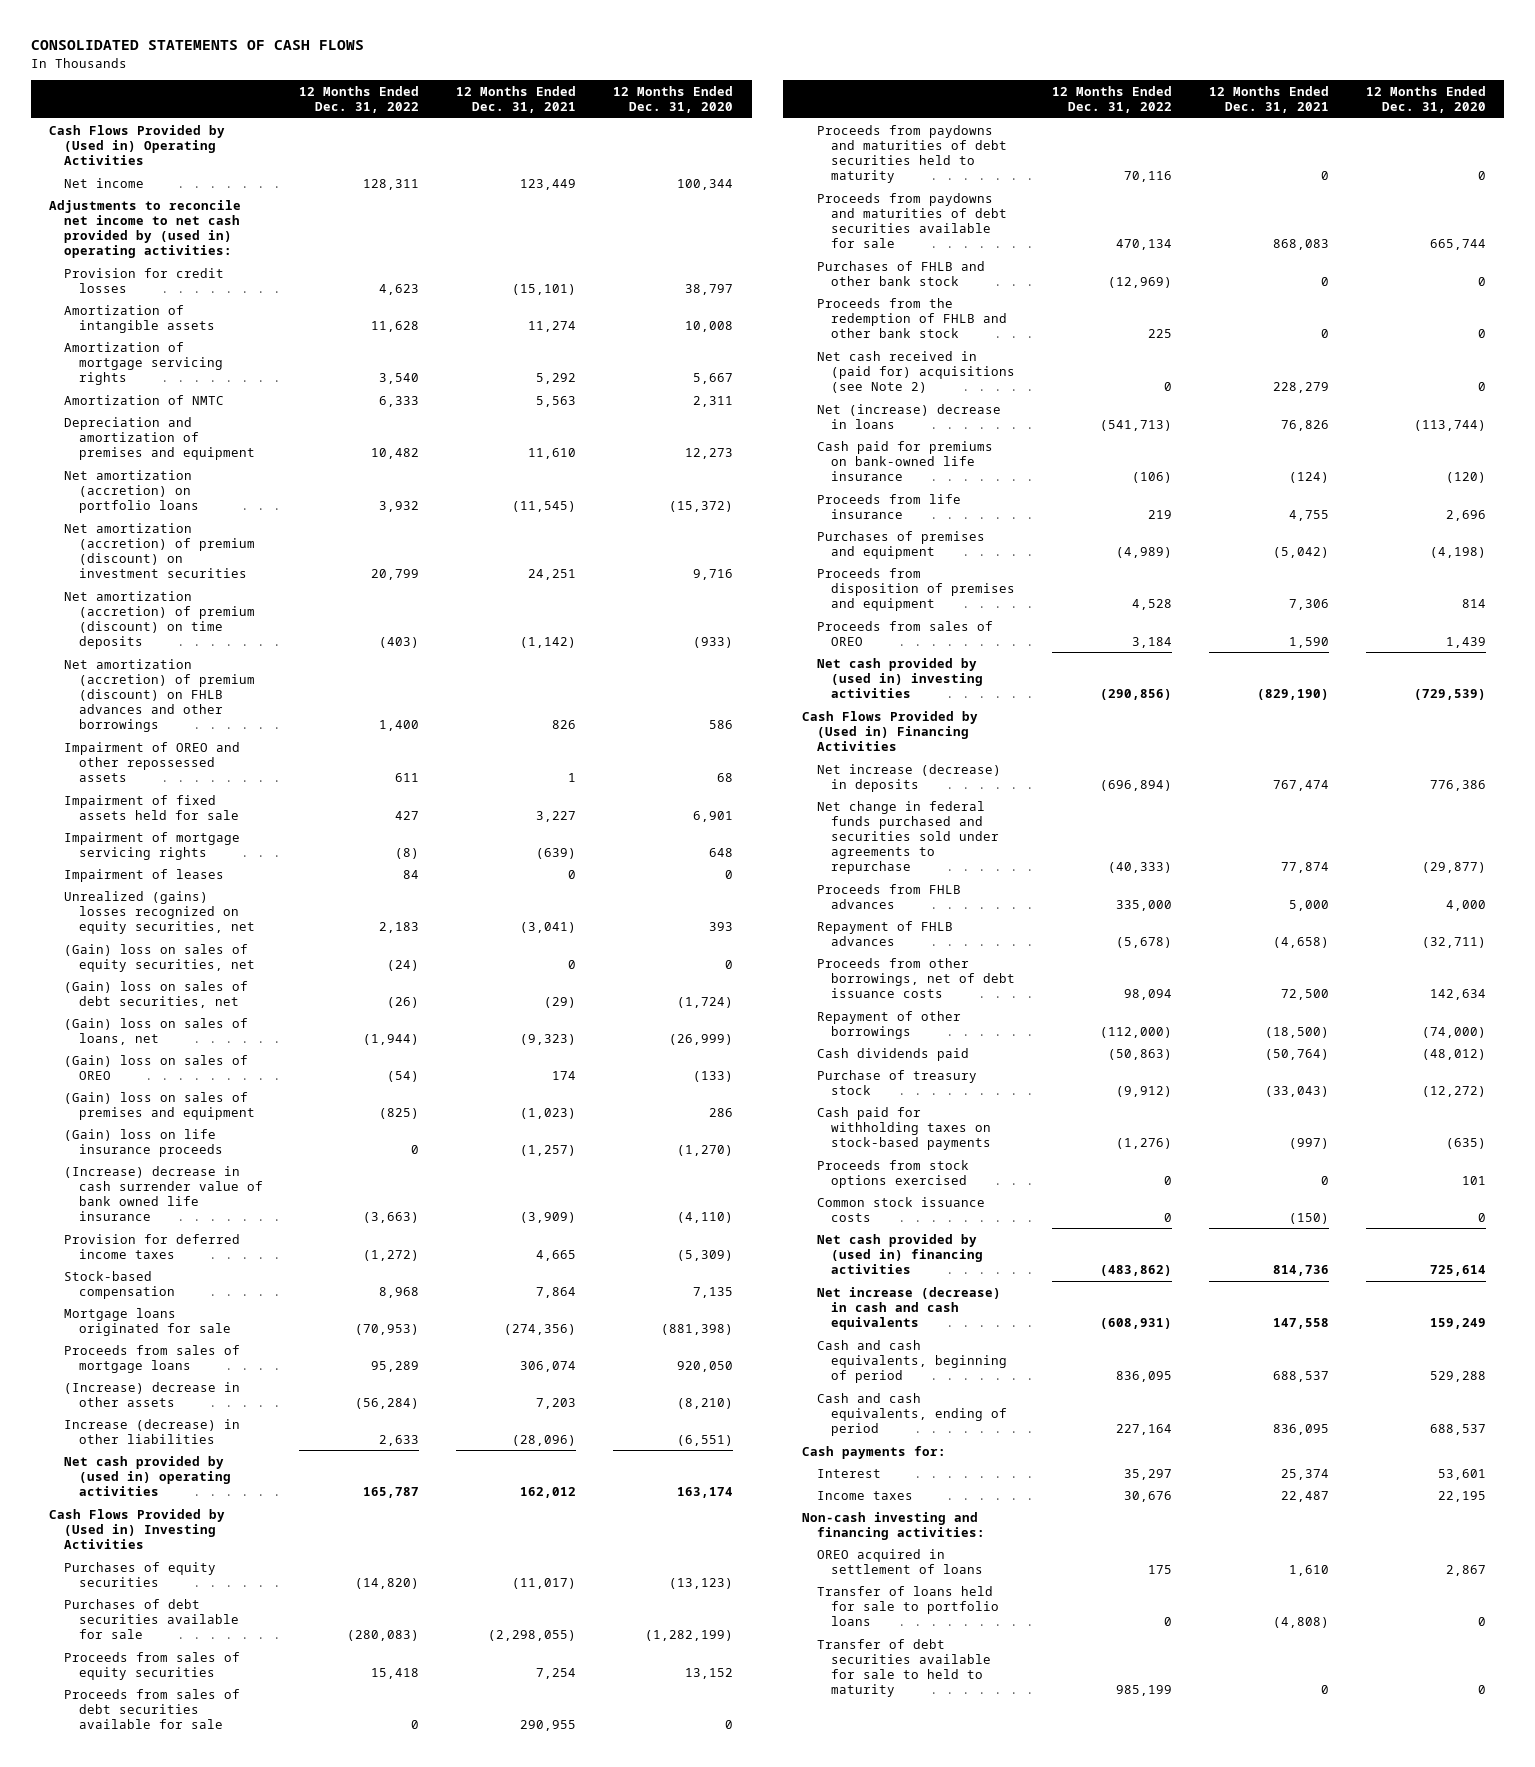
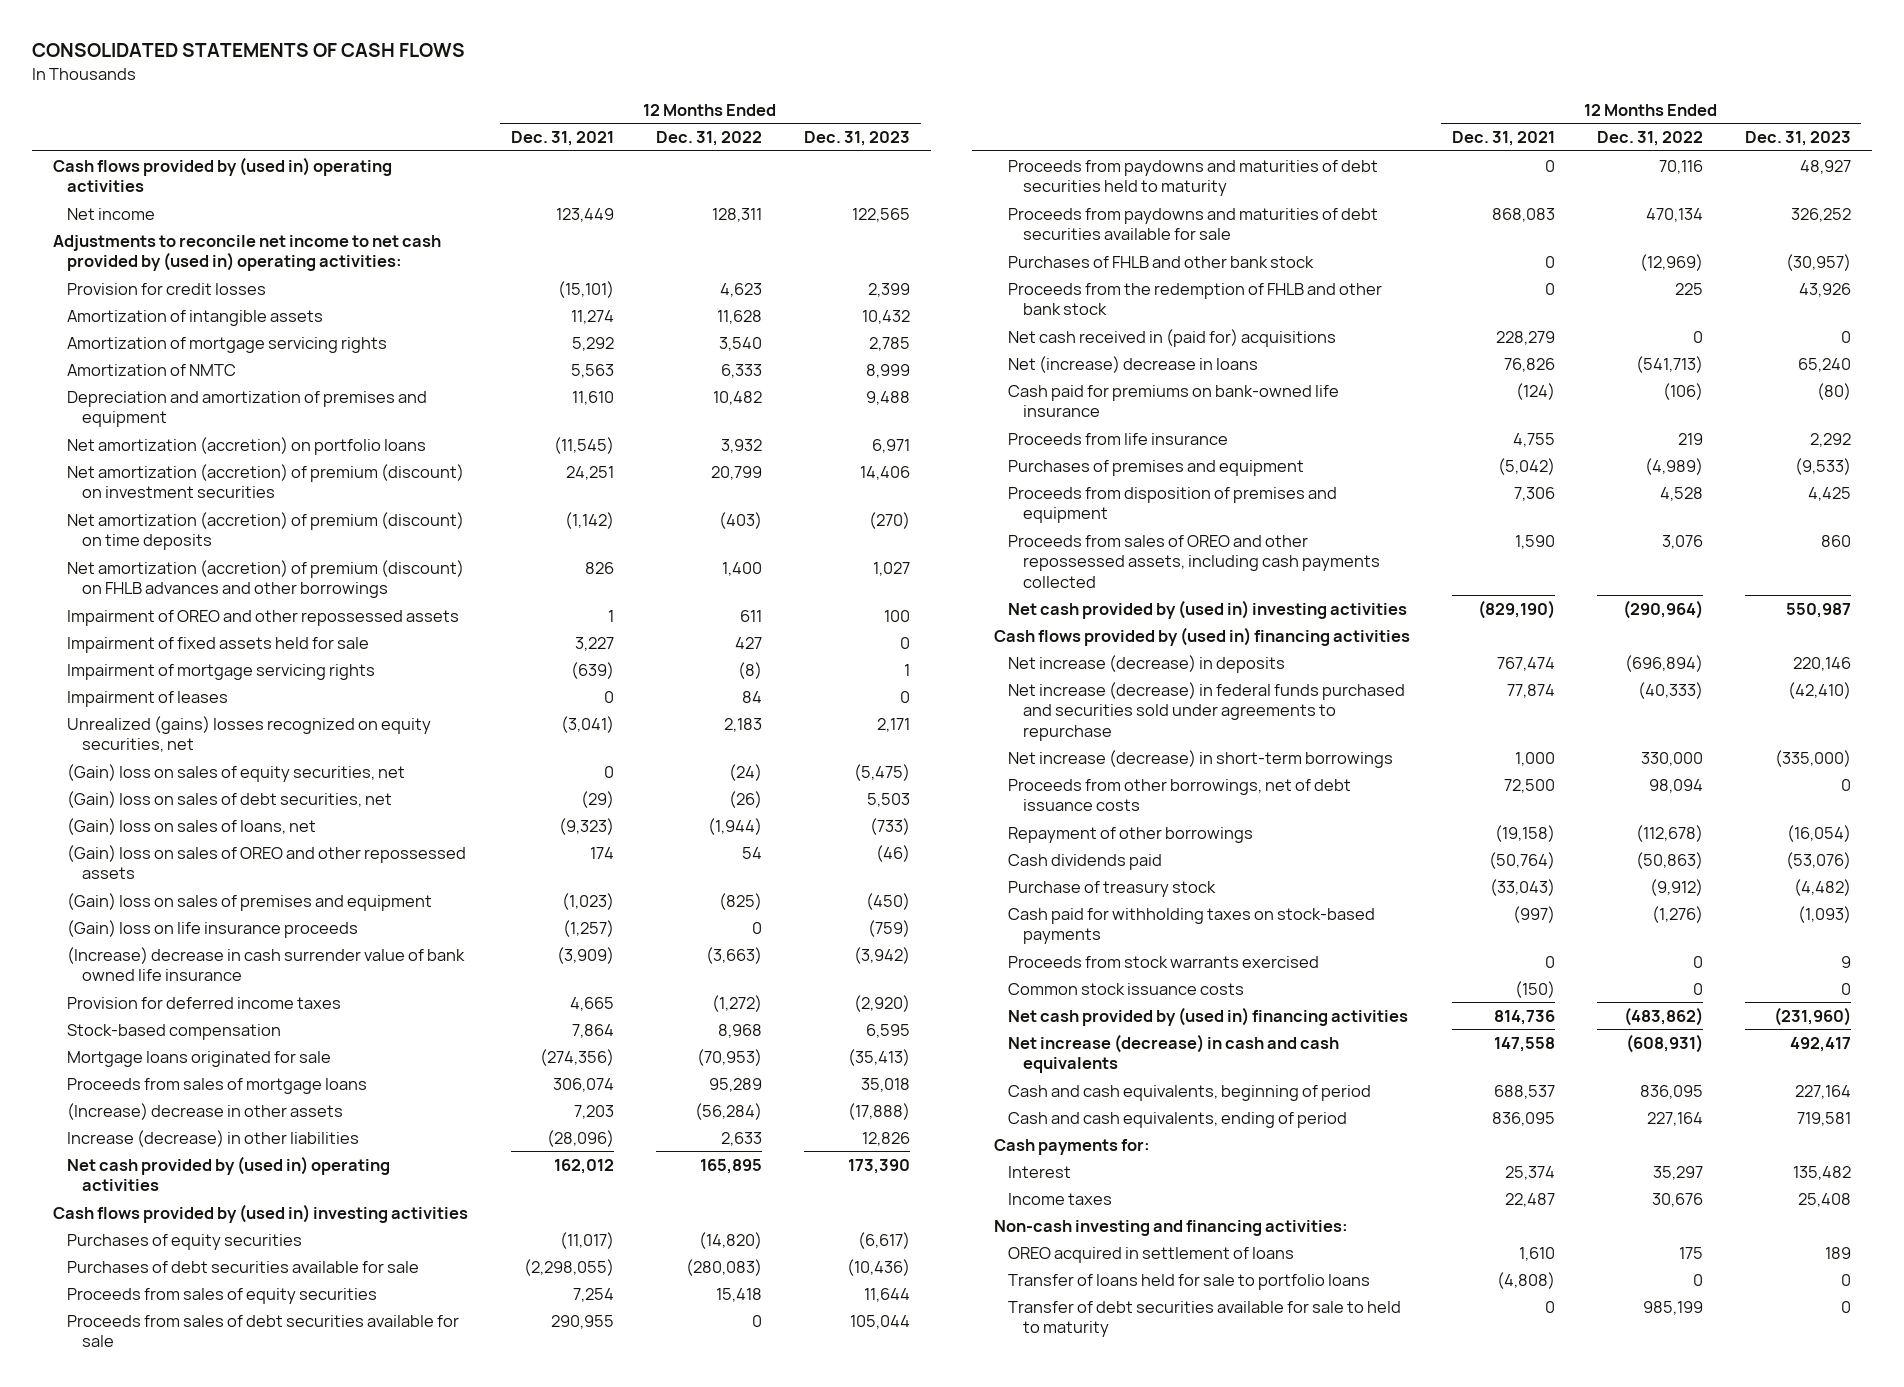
- | 12 Months Ended Dec. 31, 2022 | 12 Months Ended Dec. 31, 2021 | 12 Months Ended Dec. 31, 2020
+ | 12 Months Ended Dec. 31, 2021 | 12 Months Ended Dec. 31, 2022 | 12 Months Ended Dec. 31, 2023
- Cash Flows Provided by (Used in) Operating Activities
+ Cash flows provided by (used in) operating activities
- (Gain) loss on sales of OREO | (54) | 174 | (133)
+ (Gain) loss on sales of OREO and other repossessed assets | 174 | 54 | (46)
- Net cash provided by (used in) operating activities | 165,787 | 162,012 | 163,174
- Cash Flows Provided by (Used in) Investing Activities
+ Net cash provided by (used in) operating activities | 162,012 | 165,895 | 173,390
+ Cash flows provided by (used in) investing activities
- Net cash received in (paid for) acquisitions (see Note 2) | 0 | 228,279 | 0
+ Net cash received in (paid for) acquisitions | 228,279 | 0 | 0
- Proceeds from sales of OREO | 3,184 | 1,590 | 1,439
- Net cash provided by (used in) investing activities | (290,856) | (829,190) | (729,539)
- Cash Flows Provided by (Used in) Financing Activities
+ Proceeds from sales of OREO and other repossessed assets, including cash payments collected | 1,590 | 3,076 | 860
+ Net cash provided by (used in) investing activities | (829,190) | (290,964) | 550,987
+ Cash flows provided by (used in) financing activities
- Net change in federal funds purchased and securities sold under agreements to repurchase | (40,333) | 77,874 | (29,877)
- Proceeds from FHLB advances | 335,000 | 5,000 | 4,000
- Repayment of FHLB advances | (5,678) | (4,658) | (32,711)
+ Net increase (decrease) in federal funds purchased and securities sold under agreements to repurchase | 77,874 | (40,333) | (42,410)
+ Net increase (decrease) in short-term borrowings | 1,000 | 330,000 | (335,000)
- Repayment of other borrowings | (112,000) | (18,500) | (74,000)
+ Repayment of other borrowings | (19,158) | (112,678) | (16,054)
- Proceeds from stock options exercised | 0 | 0 | 101
+ Proceeds from stock warrants exercised | 0 | 0 | 9

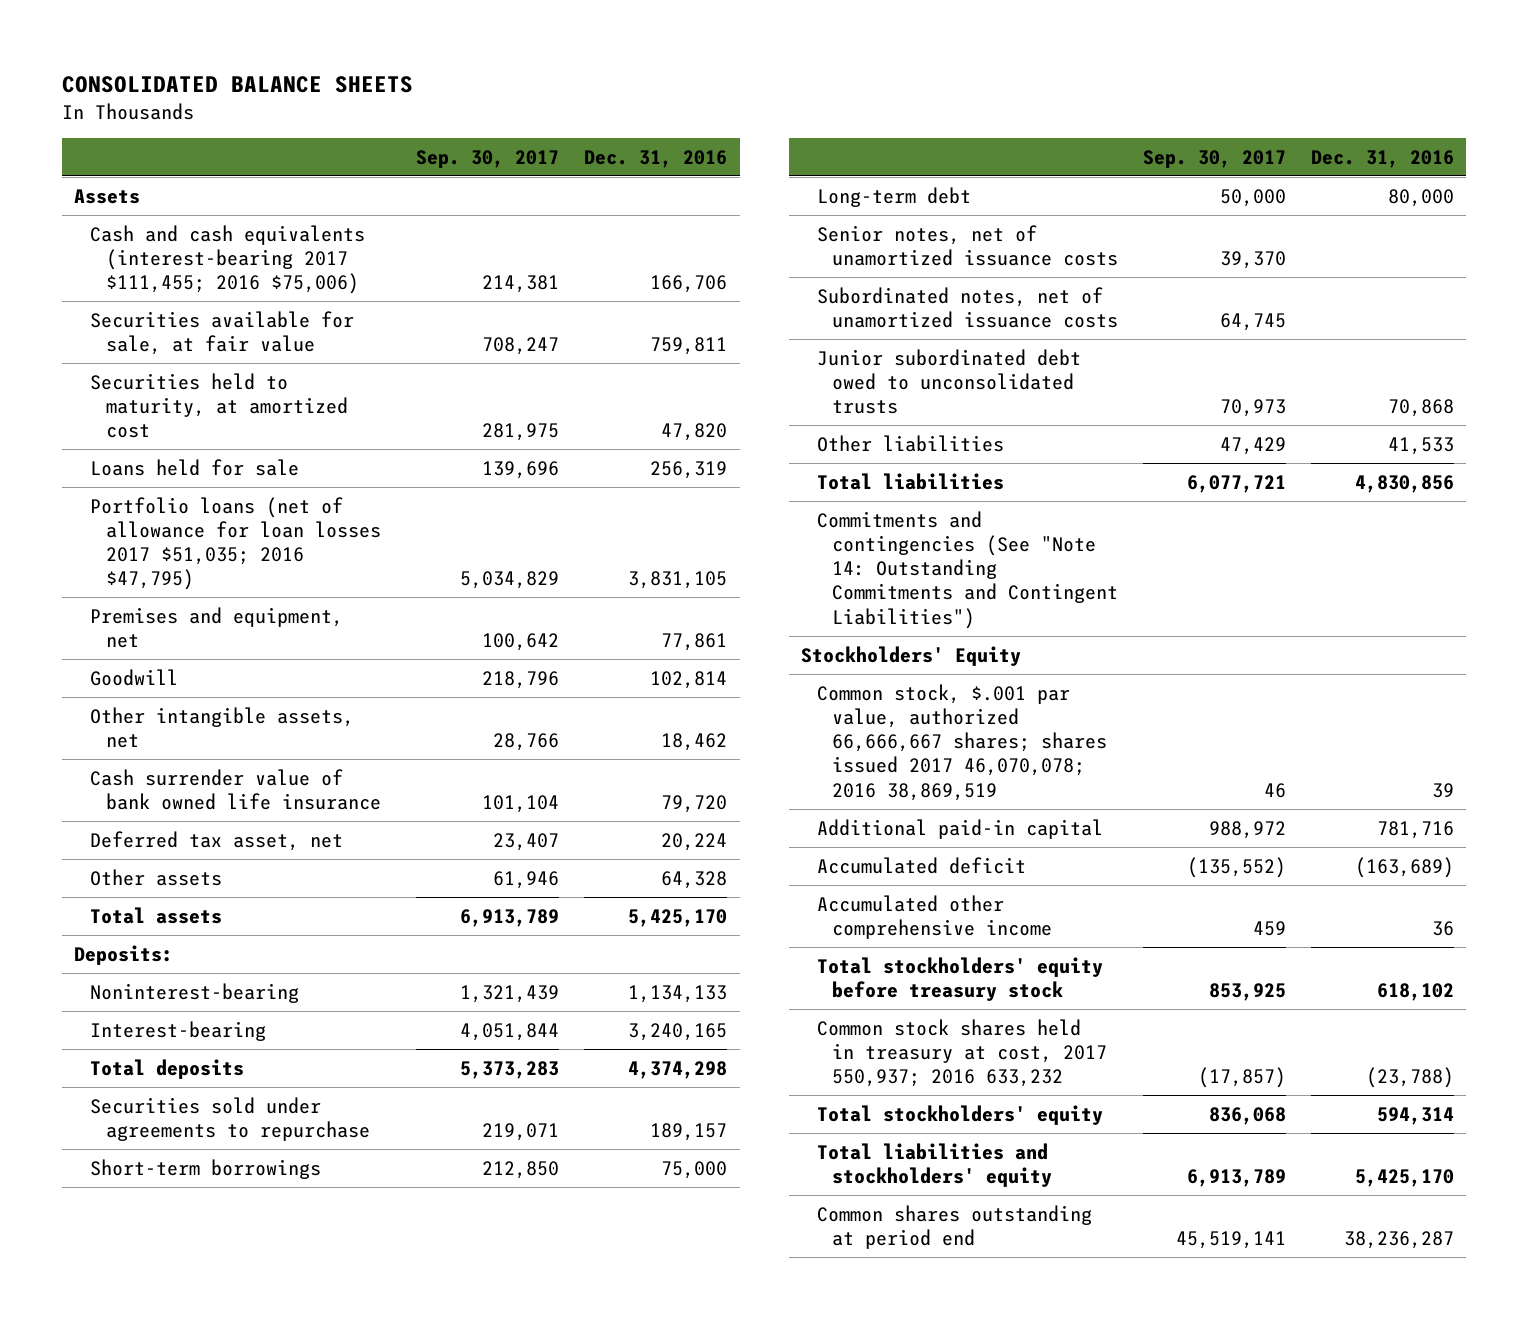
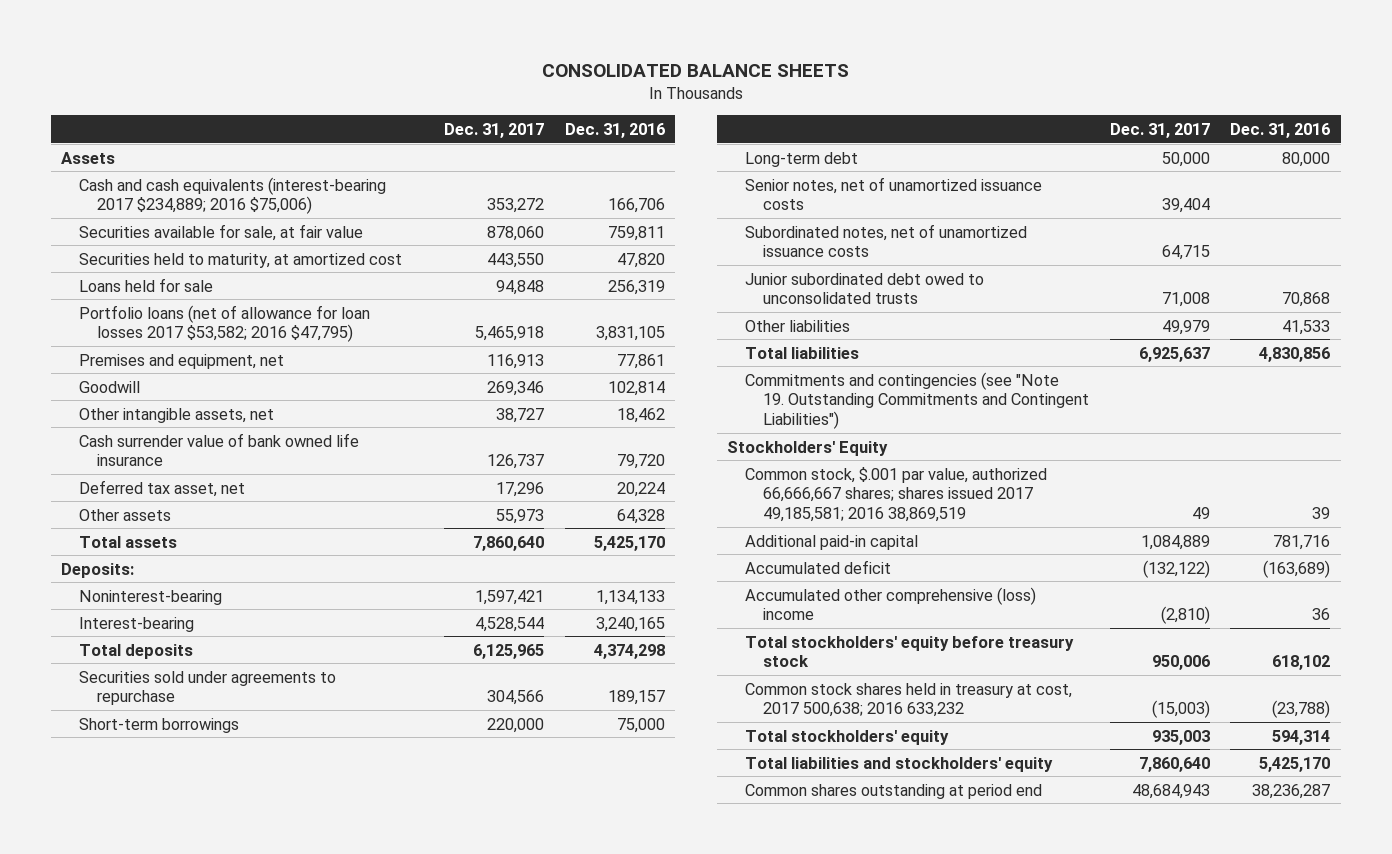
- | Sep. 30, 2017 | Dec. 31, 2016
+ | Dec. 31, 2017 | Dec. 31, 2016
- Cash and cash equivalents (interest-bearing 2017 $111,455; 2016 $75,006) | 214,381 | 166,706
+ Cash and cash equivalents (interest-bearing 2017 $234,889; 2016 $75,006) | 353,272 | 166,706
- Portfolio loans (net of allowance for loan losses 2017 $51,035; 2016 $47,795) | 5,034,829 | 3,831,105
+ Portfolio loans (net of allowance for loan losses 2017 $53,582; 2016 $47,795) | 5,465,918 | 3,831,105
- Commitments and contingencies (See "Note 14: Outstanding Commitments and Contingent Liabilities")
+ Commitments and contingencies (see "Note 19. Outstanding Commitments and Contingent Liabilities")
- Common stock, $.001 par value, authorized 66,666,667 shares; shares issued 2017 46,070,078; 2016 38,869,519 | 46 | 39
+ Common stock, $.001 par value, authorized 66,666,667 shares; shares issued 2017 49,185,581; 2016 38,869,519 | 49 | 39
- Accumulated other comprehensive income | 459 | 36
+ Accumulated other comprehensive (loss) income | (2,810) | 36
- Common stock shares held in treasury at cost, 2017 550,937; 2016 633,232 | (17,857) | (23,788)
+ Common stock shares held in treasury at cost, 2017 500,638; 2016 633,232 | (15,003) | (23,788)

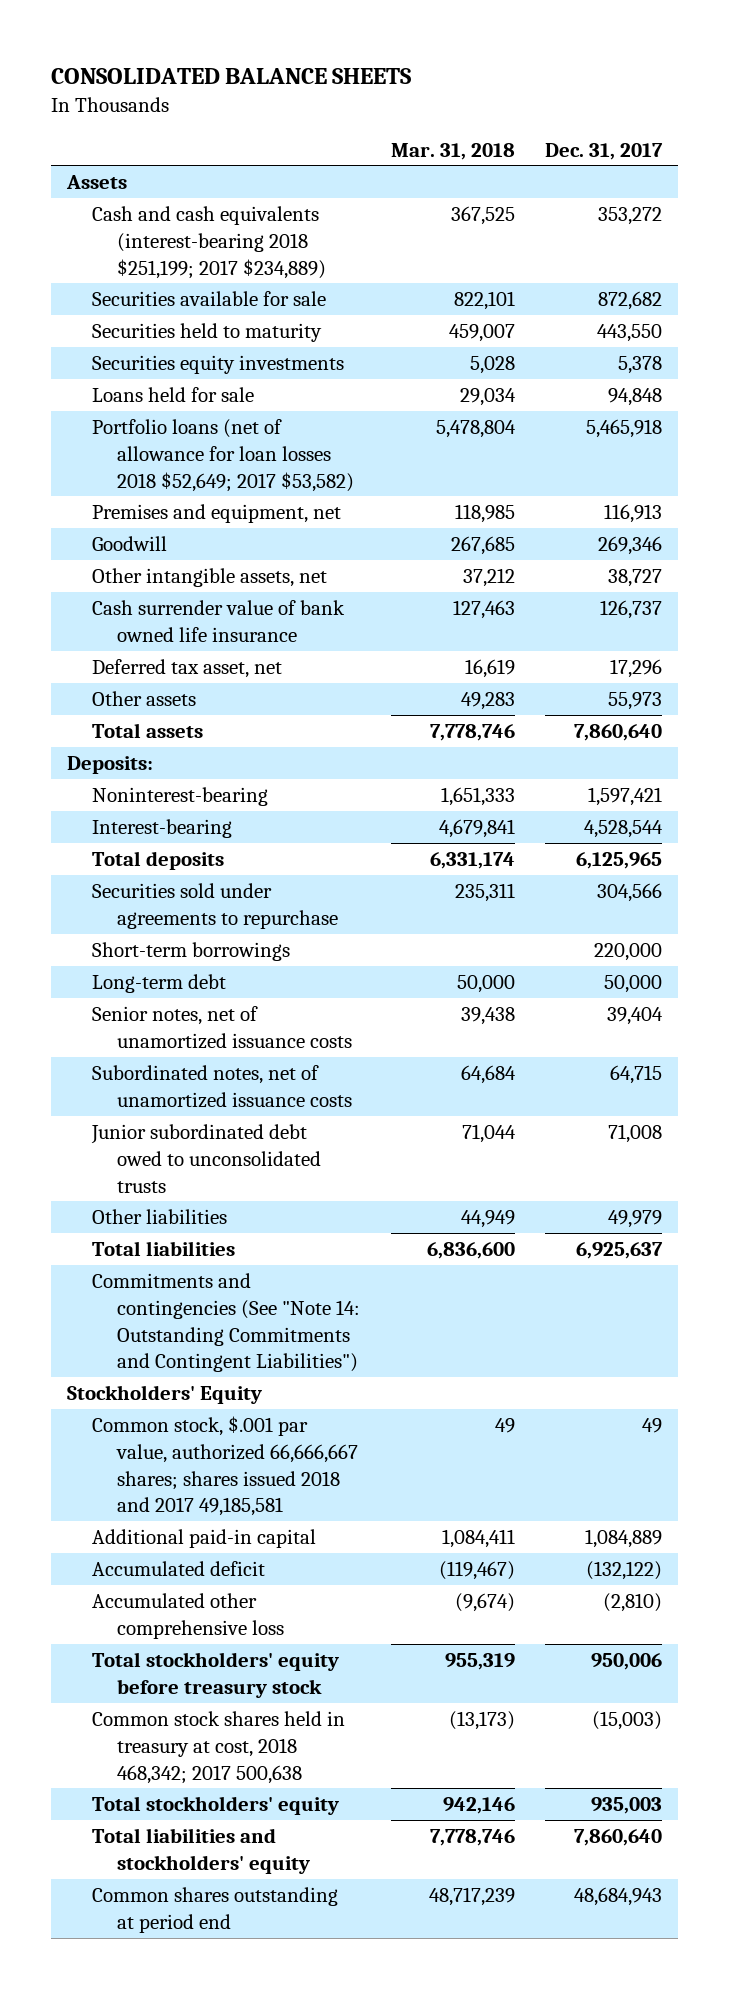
- | Dec. 31, 2017 | Dec. 31, 2016
+ | Mar. 31, 2018 | Dec. 31, 2017
- Cash and cash equivalents (interest-bearing 2017 $234,889; 2016 $75,006) | 353,272 | 166,706
- Securities available for sale, at fair value | 878,060 | 759,811
- Securities held to maturity, at amortized cost | 443,550 | 47,820
+ Cash and cash equivalents (interest-bearing 2018 $251,199; 2017 $234,889) | 367,525 | 353,272
+ Securities available for sale | 822,101 | 872,682
+ Securities held to maturity | 459,007 | 443,550
+ Securities equity investments | 5,028 | 5,378
- Portfolio loans (net of allowance for loan losses 2017 $53,582; 2016 $47,795) | 5,465,918 | 3,831,105
+ Portfolio loans (net of allowance for loan losses 2018 $52,649; 2017 $53,582) | 5,478,804 | 5,465,918
- Commitments and contingencies (see "Note 19. Outstanding Commitments and Contingent Liabilities")
+ Commitments and contingencies (See "Note 14: Outstanding Commitments and Contingent Liabilities")
- Common stock, $.001 par value, authorized 66,666,667 shares; shares issued 2017 49,185,581; 2016 38,869,519 | 49 | 39
+ Common stock, $.001 par value, authorized 66,666,667 shares; shares issued 2018 and 2017 49,185,581 | 49 | 49
- Accumulated other comprehensive (loss) income | (2,810) | 36
+ Accumulated other comprehensive loss | (9,674) | (2,810)
- Common stock shares held in treasury at cost, 2017 500,638; 2016 633,232 | (15,003) | (23,788)
+ Common stock shares held in treasury at cost, 2018 468,342; 2017 500,638 | (13,173) | (15,003)

